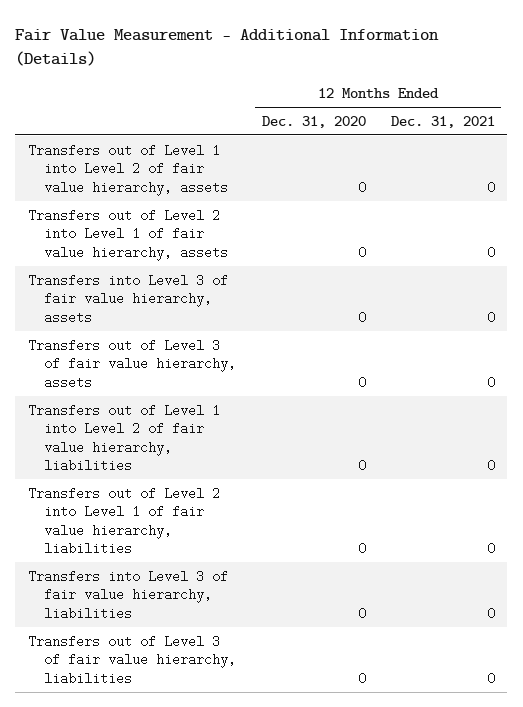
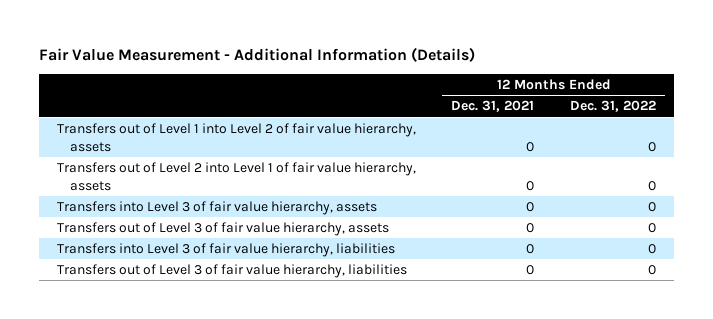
- | 12 Months Ended Dec. 31, 2020 | 12 Months Ended Dec. 31, 2021
+ | 12 Months Ended Dec. 31, 2021 | 12 Months Ended Dec. 31, 2022
- Transfers out of Level 1 into Level 2 of fair value hierarchy, liabilities | 0 | 0
- Transfers out of Level 2 into Level 1 of fair value hierarchy, liabilities | 0 | 0

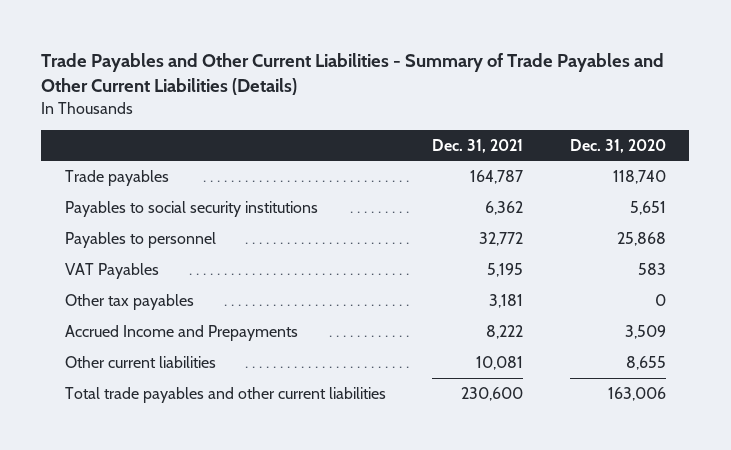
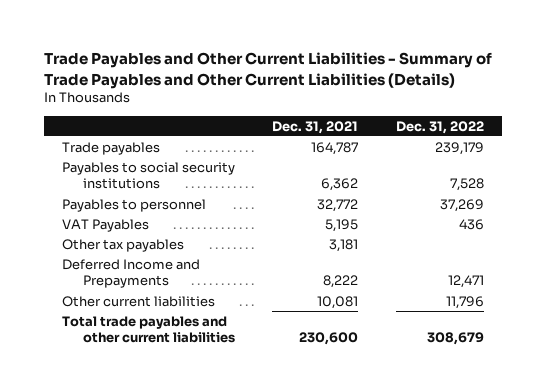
- | Dec. 31, 2021 | Dec. 31, 2020
+ | Dec. 31, 2021 | Dec. 31, 2022
- Accrued Income and Prepayments | 8,222 | 3,509
+ Deferred Income and Prepayments | 8,222 | 12,471

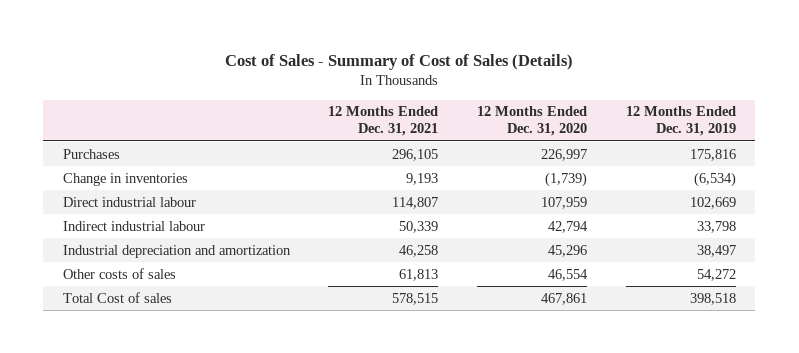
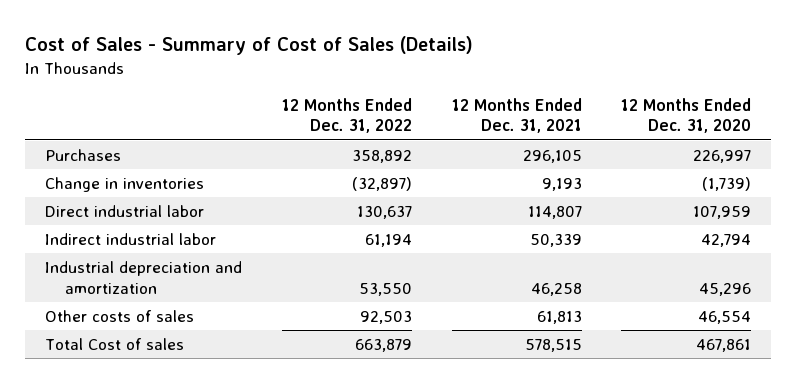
- | 12 Months Ended Dec. 31, 2021 | 12 Months Ended Dec. 31, 2020 | 12 Months Ended Dec. 31, 2019
+ | 12 Months Ended Dec. 31, 2022 | 12 Months Ended Dec. 31, 2021 | 12 Months Ended Dec. 31, 2020
- Direct industrial labour | 114,807 | 107,959 | 102,669
- Indirect industrial labour | 50,339 | 42,794 | 33,798
+ Direct industrial labor | 130,637 | 114,807 | 107,959
+ Indirect industrial labor | 61,194 | 50,339 | 42,794

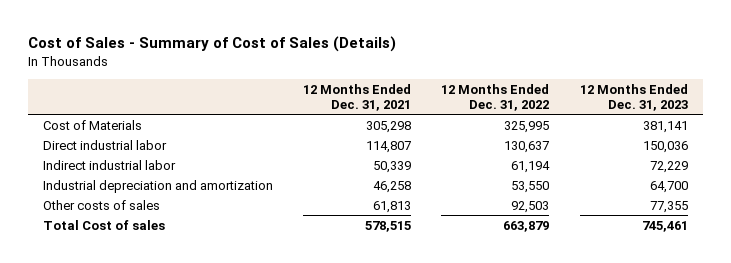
- | 12 Months Ended Dec. 31, 2022 | 12 Months Ended Dec. 31, 2021 | 12 Months Ended Dec. 31, 2020
+ | 12 Months Ended Dec. 31, 2021 | 12 Months Ended Dec. 31, 2022 | 12 Months Ended Dec. 31, 2023
- Purchases | 358,892 | 296,105 | 226,997
- Change in inventories | (32,897) | 9,193 | (1,739)
+ Cost of Materials | 305,298 | 325,995 | 381,141

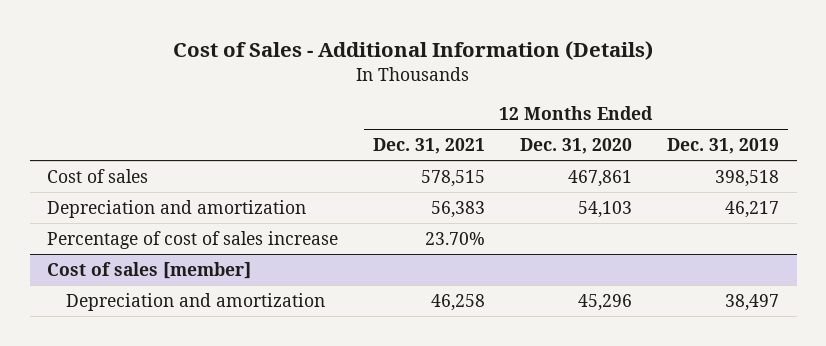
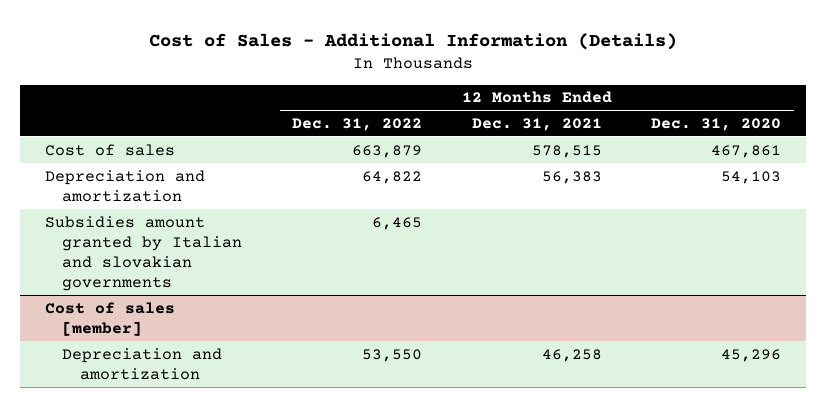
- | 12 Months Ended Dec. 31, 2021 | 12 Months Ended Dec. 31, 2020 | 12 Months Ended Dec. 31, 2019
+ | 12 Months Ended Dec. 31, 2022 | 12 Months Ended Dec. 31, 2021 | 12 Months Ended Dec. 31, 2020
- Percentage of cost of sales increase | 23.70% | |
+ Subsidies amount granted by Italian and slovakian governments | 6,465 | |

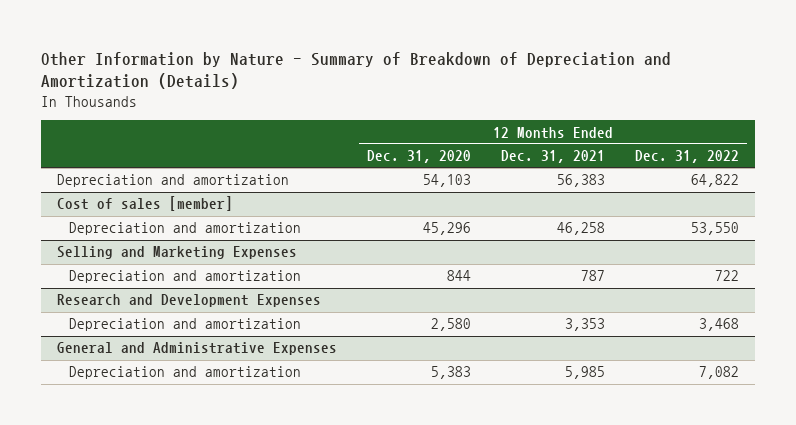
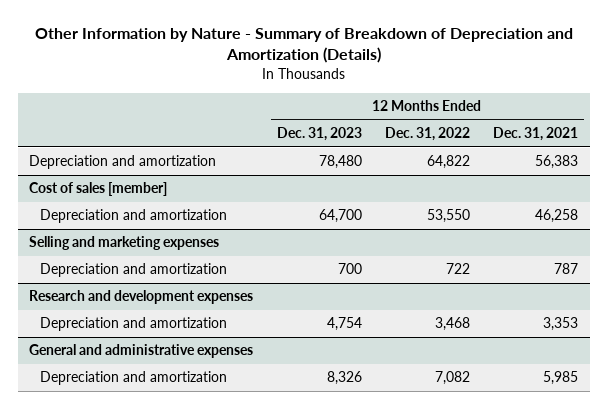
- | 12 Months Ended Dec. 31, 2020 | 12 Months Ended Dec. 31, 2021 | 12 Months Ended Dec. 31, 2022
+ | 12 Months Ended Dec. 31, 2023 | 12 Months Ended Dec. 31, 2022 | 12 Months Ended Dec. 31, 2021
- Selling and Marketing Expenses
+ Selling and marketing expenses
- Research and Development Expenses
+ Research and development expenses
- General and Administrative Expenses
+ General and administrative expenses

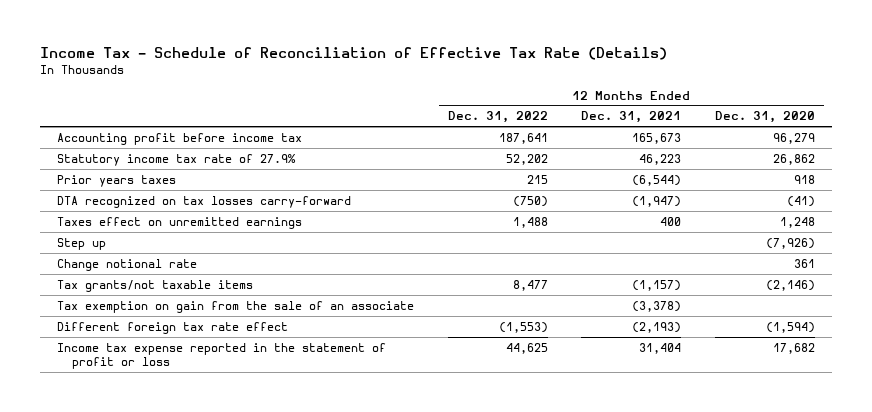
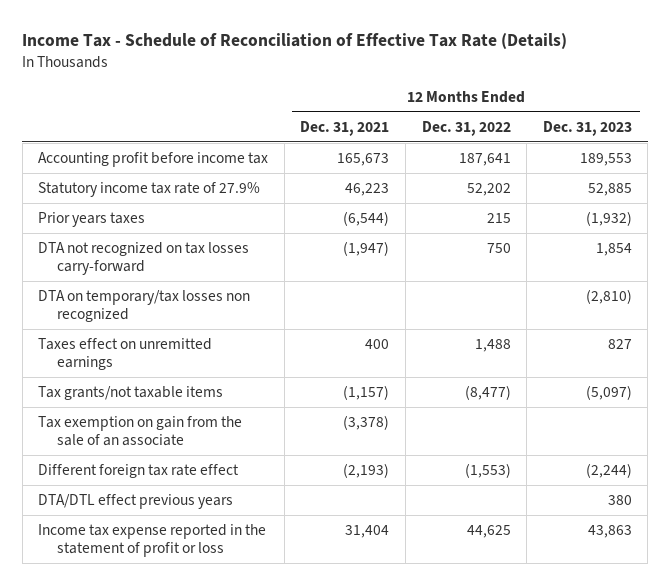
- | 12 Months Ended Dec. 31, 2022 | 12 Months Ended Dec. 31, 2021 | 12 Months Ended Dec. 31, 2020
+ | 12 Months Ended Dec. 31, 2021 | 12 Months Ended Dec. 31, 2022 | 12 Months Ended Dec. 31, 2023
- DTA recognized on tax losses carry-forward | (750) | (1,947) | (41)
+ DTA not recognized on tax losses carry-forward | (1,947) | 750 | 1,854
+ DTA on temporary/tax losses non recognized | | | (2,810)
- Step up | | | (7,926)
- Change notional rate | | | 361
- Tax grants/not taxable items | 8,477 | (1,157) | (2,146)
+ Tax grants/not taxable items | (1,157) | (8,477) | (5,097)
+ DTA/DTL effect previous years | | | 380

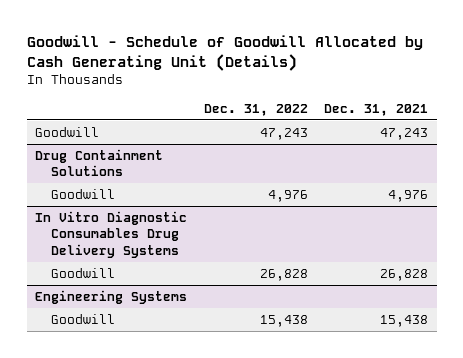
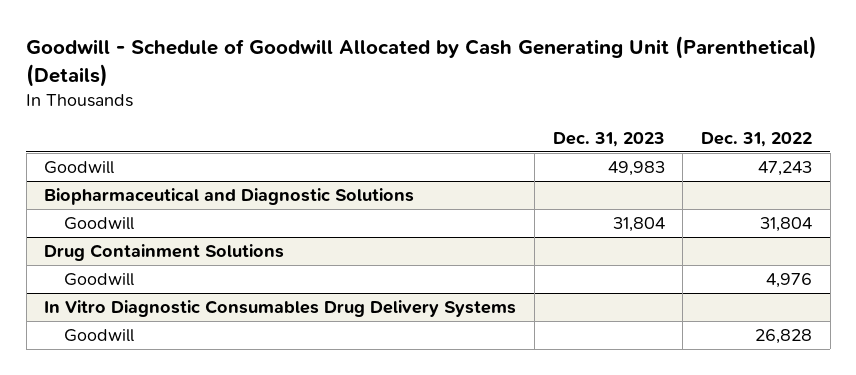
- Goodwill - Schedule of Goodwill Allocated by Cash Generating Unit (Details)
+ Goodwill - Schedule of Goodwill Allocated by Cash Generating Unit (Parenthetical) (Details)
- | Dec. 31, 2022 | Dec. 31, 2021
+ | Dec. 31, 2023 | Dec. 31, 2022
+ Biopharmaceutical and Diagnostic Solutions
+ Goodwill | 31,804 | 31,804
- Engineering Systems
- Goodwill | 15,438 | 15,438

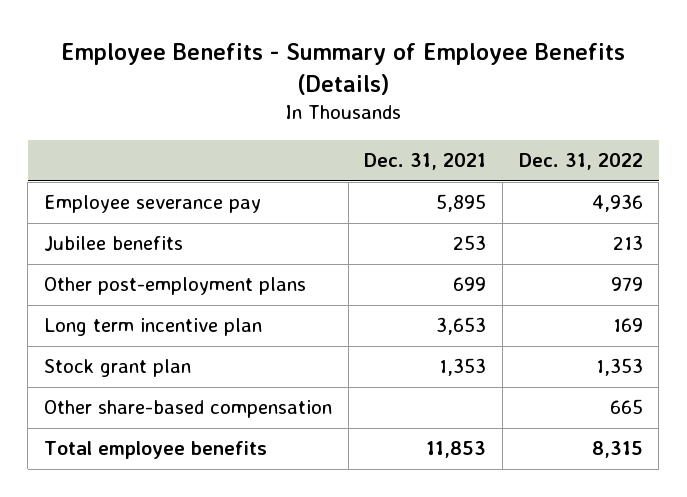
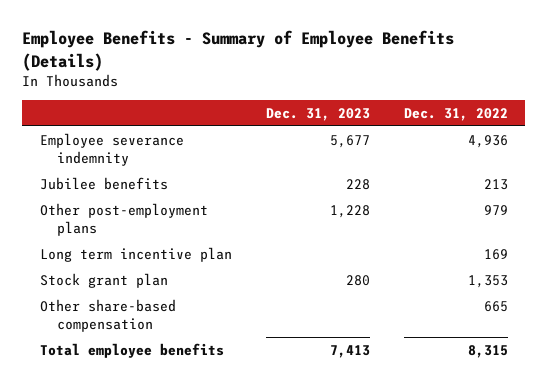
- | Dec. 31, 2021 | Dec. 31, 2022
+ | Dec. 31, 2023 | Dec. 31, 2022
- Employee severance pay | 5,895 | 4,936
+ Employee severance indemnity | 5,677 | 4,936

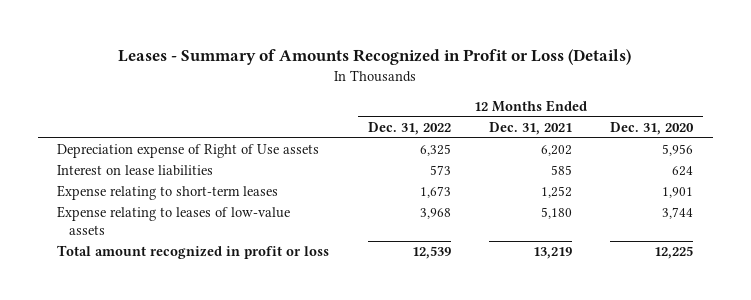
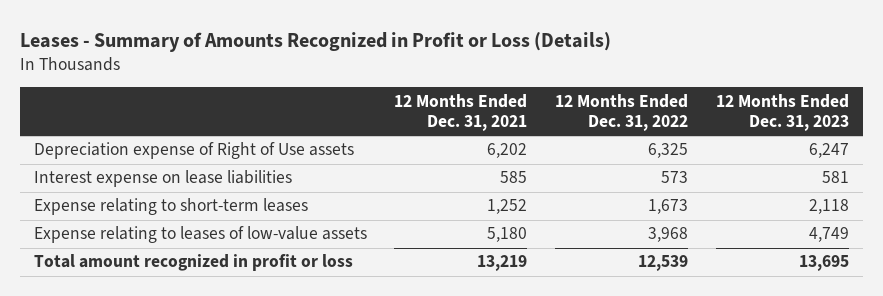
- | 12 Months Ended Dec. 31, 2022 | 12 Months Ended Dec. 31, 2021 | 12 Months Ended Dec. 31, 2020
+ | 12 Months Ended Dec. 31, 2021 | 12 Months Ended Dec. 31, 2022 | 12 Months Ended Dec. 31, 2023
- Interest on lease liabilities | 573 | 585 | 624
+ Interest expense on lease liabilities | 585 | 573 | 581

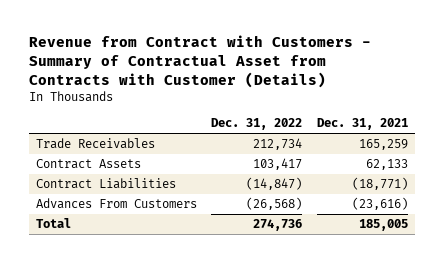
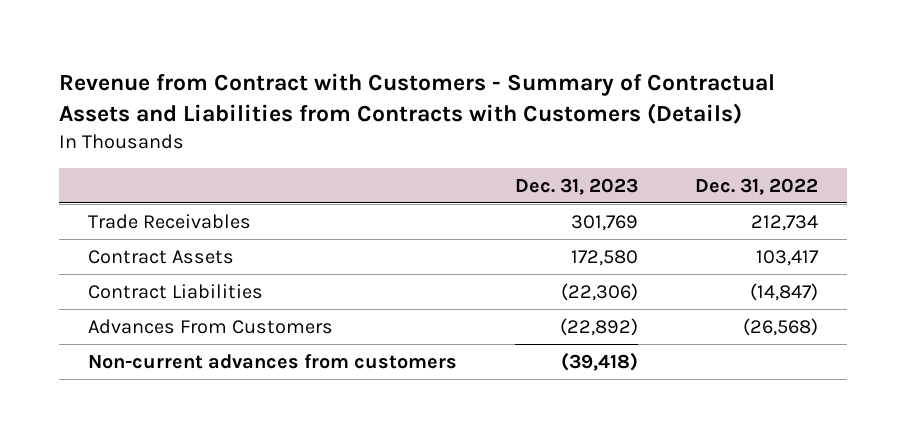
- Revenue from Contract with Customers - Summary of Contractual Asset from Contracts with Customer (Details)
+ Revenue from Contract with Customers - Summary of Contractual Assets and Liabilities from Contracts with Customers (Details)
- | Dec. 31, 2022 | Dec. 31, 2021
+ | Dec. 31, 2023 | Dec. 31, 2022
- Total | 274,736 | 185,005
+ Non-current advances from customers | (39,418) |

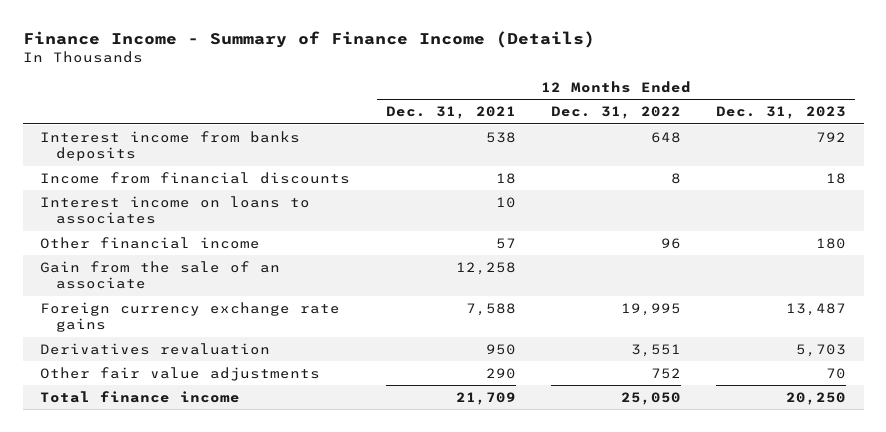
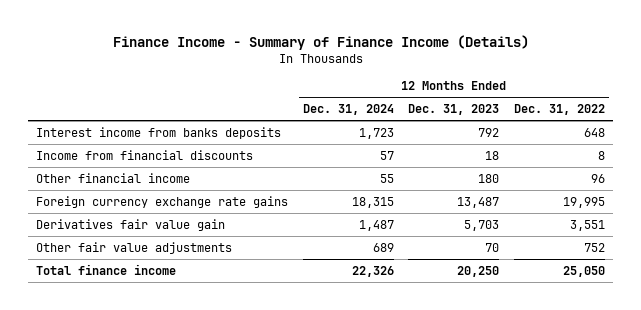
- | 12 Months Ended Dec. 31, 2021 | 12 Months Ended Dec. 31, 2022 | 12 Months Ended Dec. 31, 2023
+ | 12 Months Ended Dec. 31, 2024 | 12 Months Ended Dec. 31, 2023 | 12 Months Ended Dec. 31, 2022
- Interest income on loans to associates | 10 | |
- Gain from the sale of an associate | 12,258 | |
- Derivatives revaluation | 950 | 3,551 | 5,703
+ Derivatives fair value gain | 1,487 | 5,703 | 3,551

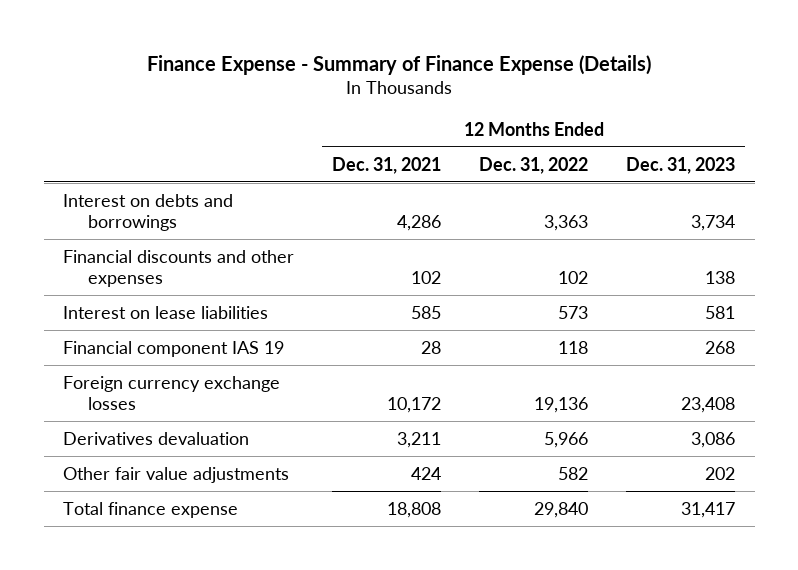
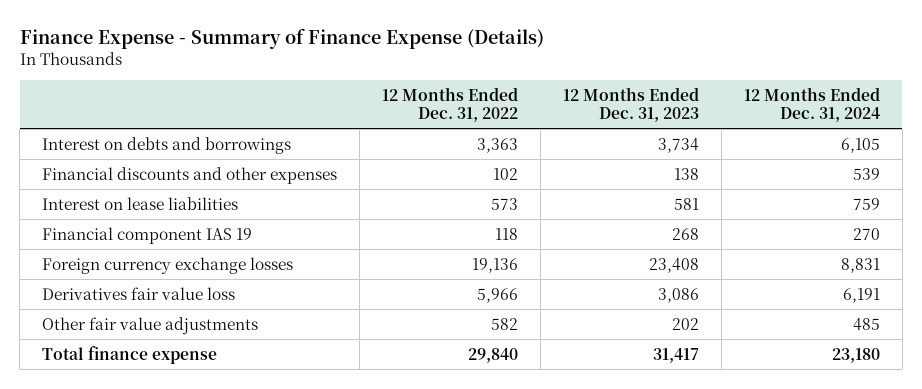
- | 12 Months Ended Dec. 31, 2021 | 12 Months Ended Dec. 31, 2022 | 12 Months Ended Dec. 31, 2023
+ | 12 Months Ended Dec. 31, 2022 | 12 Months Ended Dec. 31, 2023 | 12 Months Ended Dec. 31, 2024
- Derivatives devaluation | 3,211 | 5,966 | 3,086
+ Derivatives fair value loss | 5,966 | 3,086 | 6,191

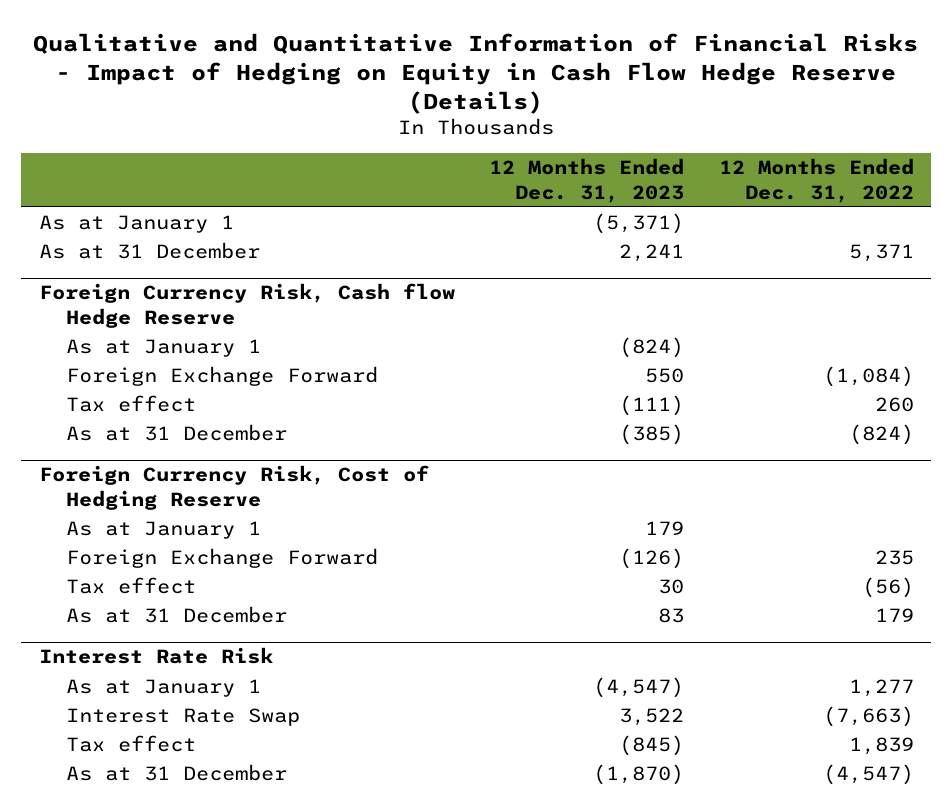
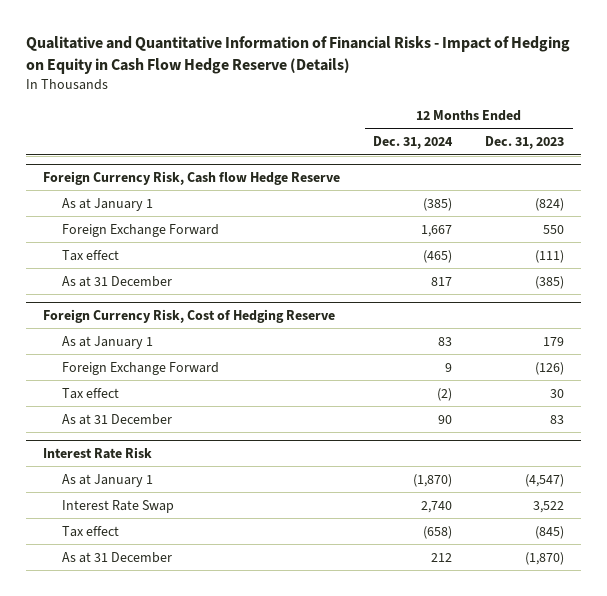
- | 12 Months Ended Dec. 31, 2023 | 12 Months Ended Dec. 31, 2022
+ | 12 Months Ended Dec. 31, 2024 | 12 Months Ended Dec. 31, 2023
- As at January 1 | (5,371) |
- As at 31 December | 2,241 | 5,371

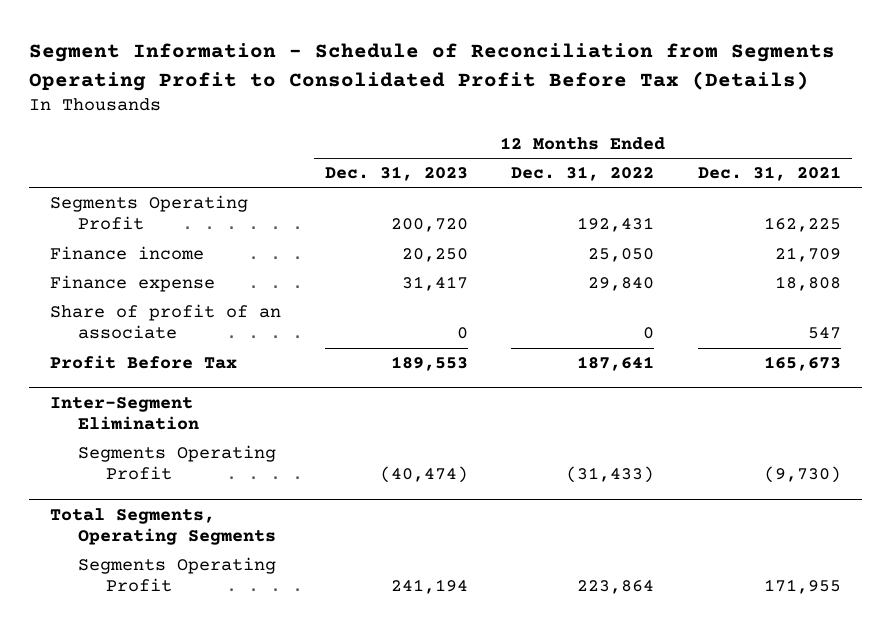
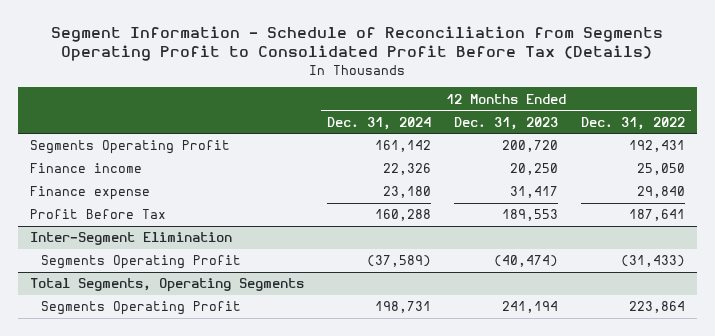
- | 12 Months Ended Dec. 31, 2023 | 12 Months Ended Dec. 31, 2022 | 12 Months Ended Dec. 31, 2021
+ | 12 Months Ended Dec. 31, 2024 | 12 Months Ended Dec. 31, 2023 | 12 Months Ended Dec. 31, 2022
- Share of profit of an associate | 0 | 0 | 547

